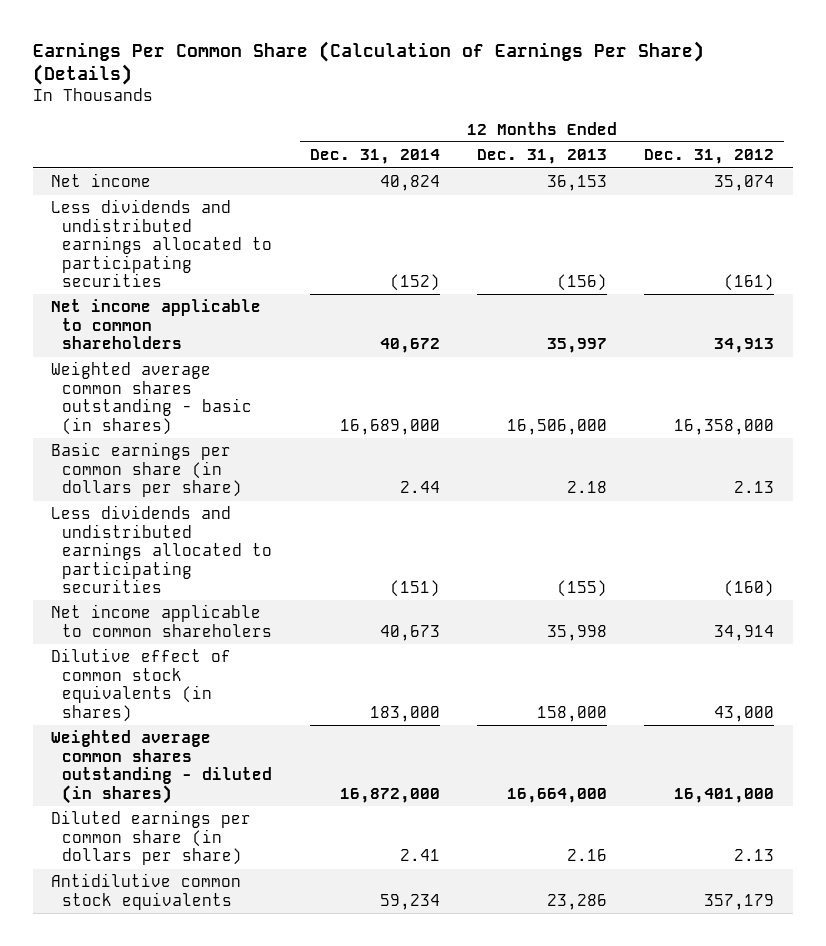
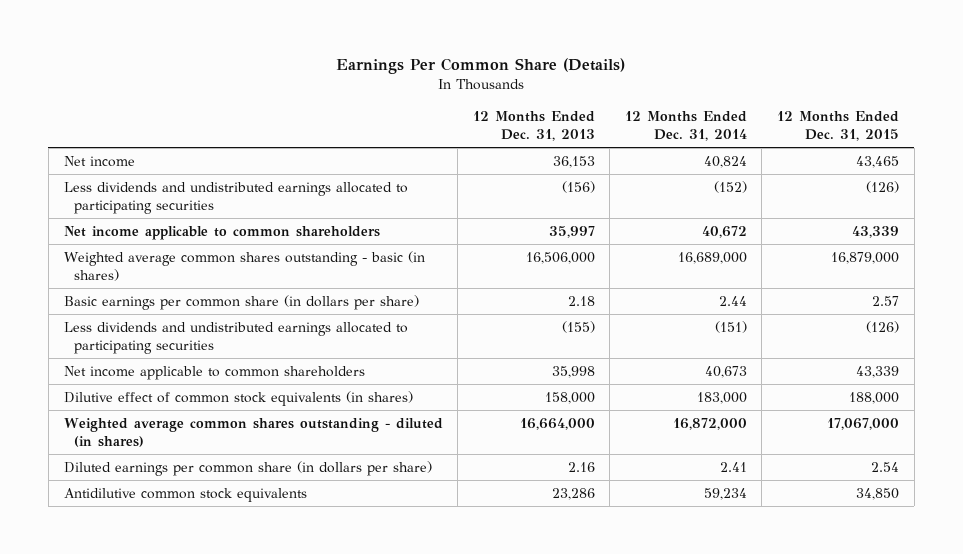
- Earnings Per Common Share (Calculation of Earnings Per Share) (Details)
+ Earnings Per Common Share (Details)
- | 12 Months Ended Dec. 31, 2014 | 12 Months Ended Dec. 31, 2013 | 12 Months Ended Dec. 31, 2012
+ | 12 Months Ended Dec. 31, 2013 | 12 Months Ended Dec. 31, 2014 | 12 Months Ended Dec. 31, 2015
- Net income applicable to common shareholers | 40,673 | 35,998 | 34,914
+ Net income applicable to common shareholders | 35,998 | 40,673 | 43,339

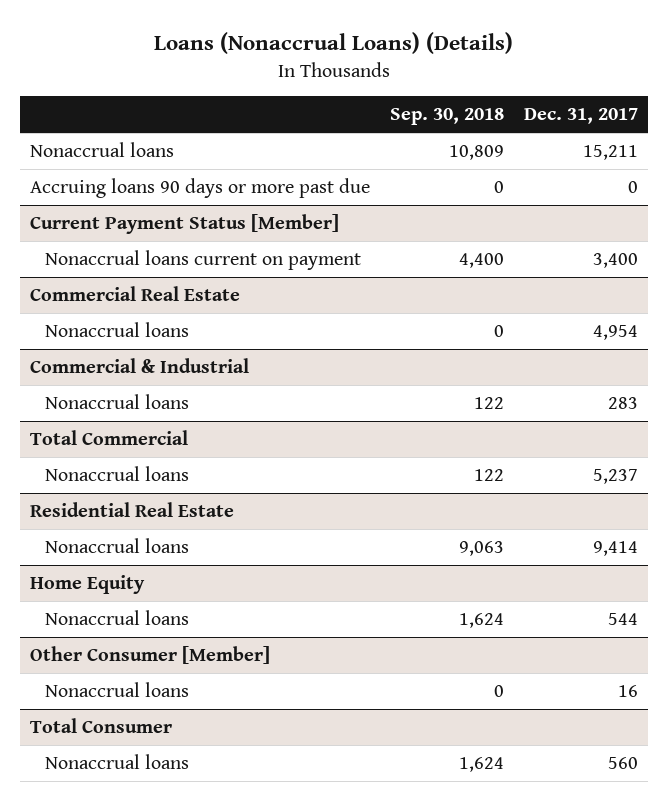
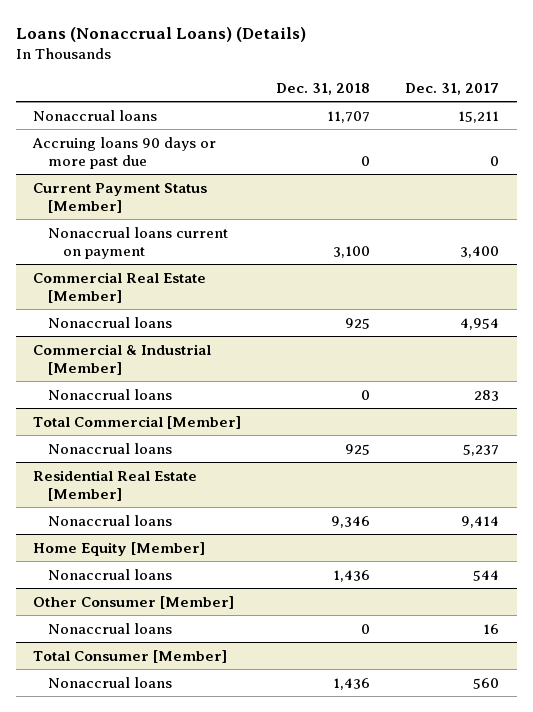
- | Sep. 30, 2018 | Dec. 31, 2017
+ | Dec. 31, 2018 | Dec. 31, 2017
- Commercial Real Estate
+ Commercial Real Estate [Member]
- Commercial & Industrial
+ Commercial & Industrial [Member]
- Total Commercial
+ Total Commercial [Member]
- Residential Real Estate
+ Residential Real Estate [Member]
- Home Equity
+ Home Equity [Member]
- Total Consumer
+ Total Consumer [Member]

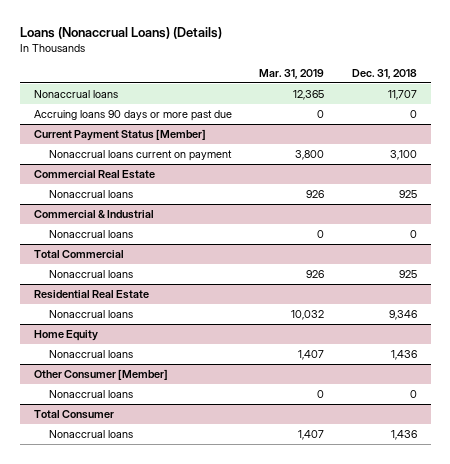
- | Dec. 31, 2018 | Dec. 31, 2017
+ | Mar. 31, 2019 | Dec. 31, 2018
- Commercial Real Estate [Member]
+ Commercial Real Estate
- Commercial & Industrial [Member]
+ Commercial & Industrial
- Total Commercial [Member]
+ Total Commercial
- Residential Real Estate [Member]
+ Residential Real Estate
- Home Equity [Member]
+ Home Equity
- Total Consumer [Member]
+ Total Consumer

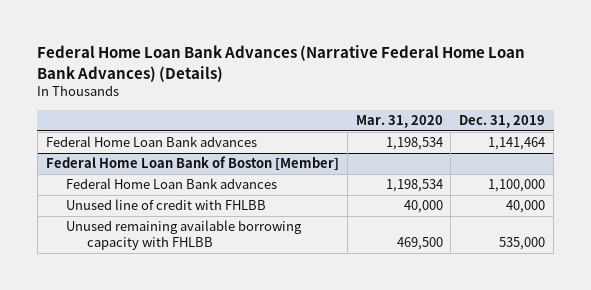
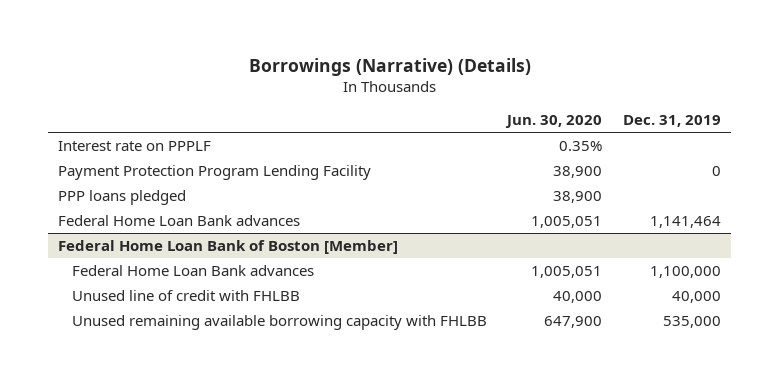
- Federal Home Loan Bank Advances (Narrative Federal Home Loan Bank Advances) (Details)
+ Borrowings (Narrative) (Details)
- | Mar. 31, 2020 | Dec. 31, 2019
+ | Jun. 30, 2020 | Dec. 31, 2019
+ Interest rate on PPPLF | 0.35% |
+ Payment Protection Program Lending Facility | 38,900 | 0
+ PPP loans pledged | 38,900 |

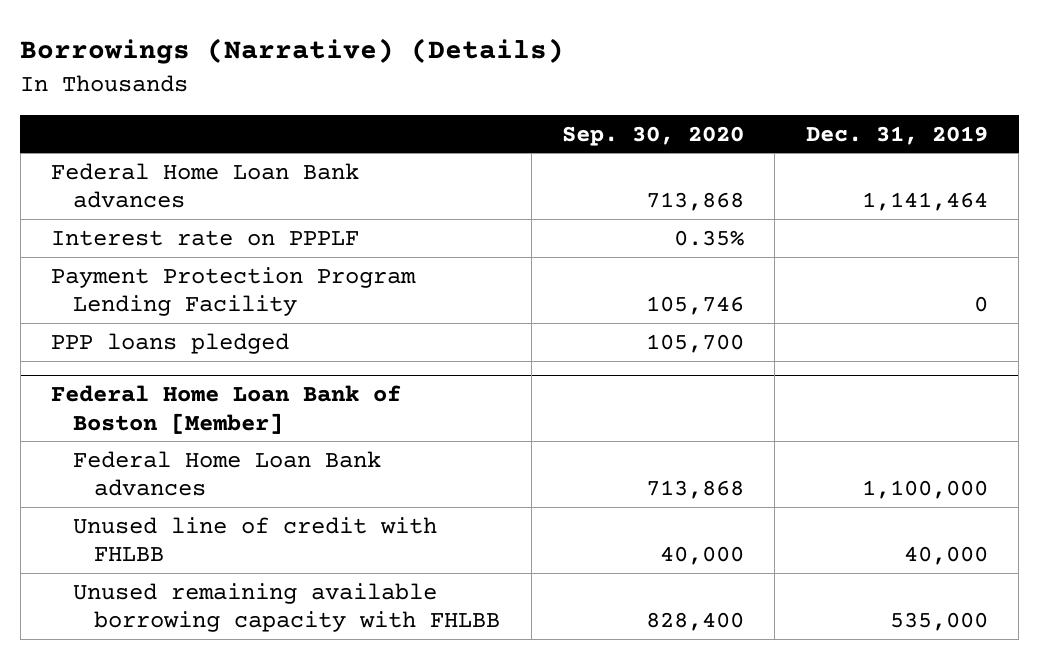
- | Jun. 30, 2020 | Dec. 31, 2019
+ | Sep. 30, 2020 | Dec. 31, 2019
moved up: Federal Home Loan Bank advances | 713,868 | 1,141,464

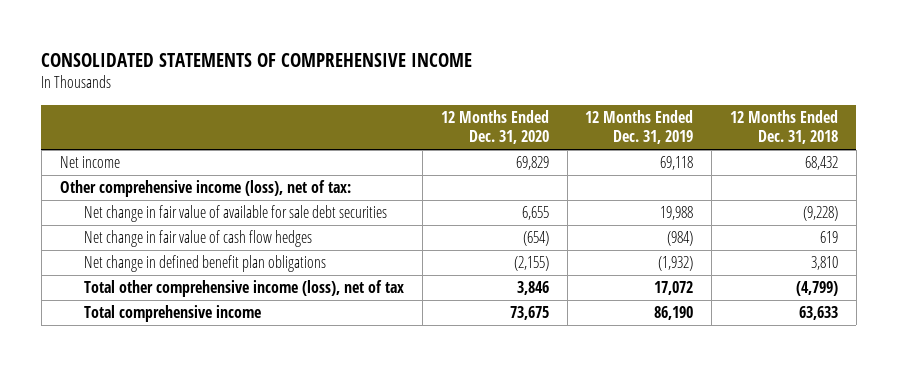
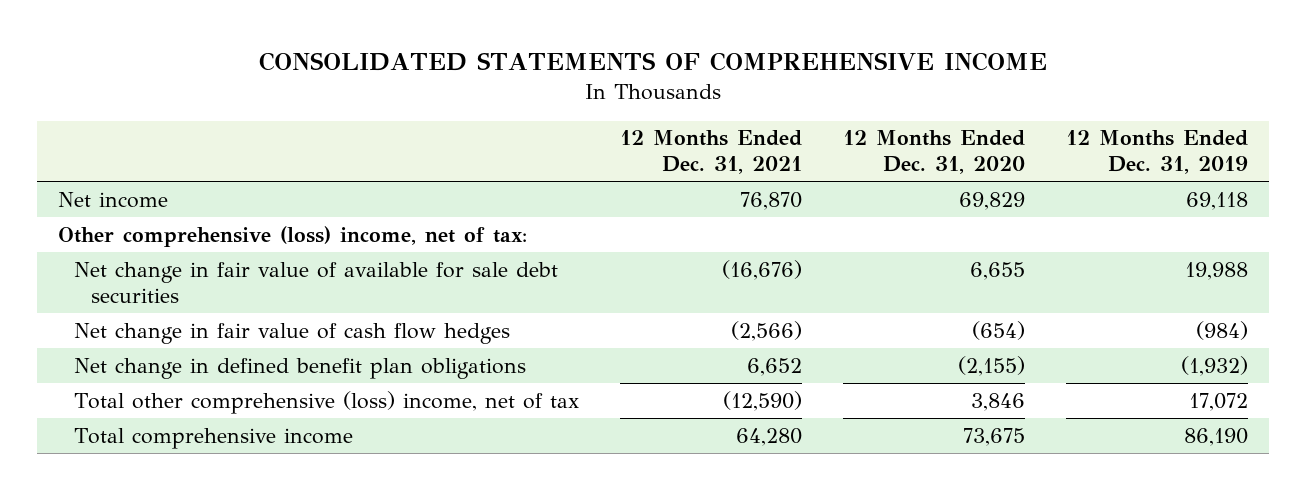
- | 12 Months Ended Dec. 31, 2020 | 12 Months Ended Dec. 31, 2019 | 12 Months Ended Dec. 31, 2018
+ | 12 Months Ended Dec. 31, 2021 | 12 Months Ended Dec. 31, 2020 | 12 Months Ended Dec. 31, 2019
- Other comprehensive income (loss), net of tax:
+ Other comprehensive (loss) income, net of tax:
- Total other comprehensive income (loss), net of tax | 3,846 | 17,072 | (4,799)
+ Total other comprehensive (loss) income, net of tax | (12,590) | 3,846 | 17,072

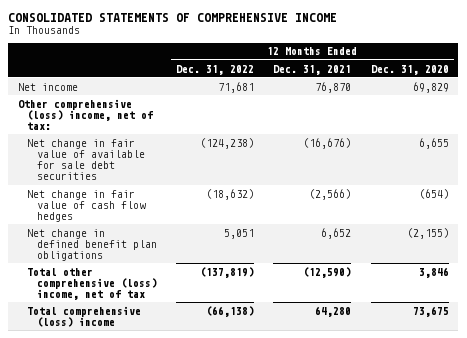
- | 12 Months Ended Dec. 31, 2021 | 12 Months Ended Dec. 31, 2020 | 12 Months Ended Dec. 31, 2019
+ | 12 Months Ended Dec. 31, 2022 | 12 Months Ended Dec. 31, 2021 | 12 Months Ended Dec. 31, 2020
- Total comprehensive income | 64,280 | 73,675 | 86,190
+ Total comprehensive (loss) income | (66,138) | 64,280 | 73,675

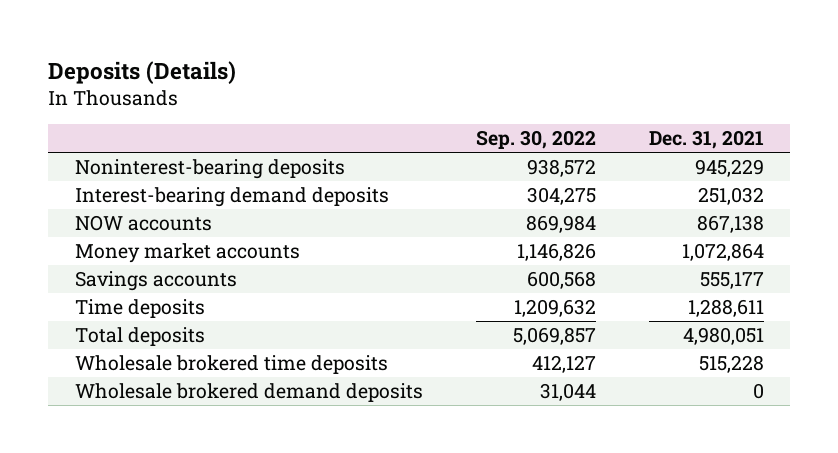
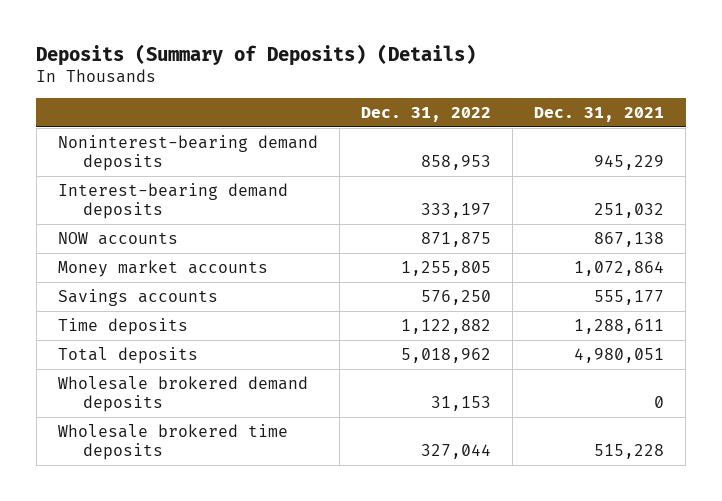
- Deposits (Details)
+ Deposits (Summary of Deposits) (Details)
- | Sep. 30, 2022 | Dec. 31, 2021
+ | Dec. 31, 2022 | Dec. 31, 2021
- Noninterest-bearing deposits | 938,572 | 945,229
+ Noninterest-bearing demand deposits | 858,953 | 945,229
moved down: Wholesale brokered time deposits | 327,044 | 515,228

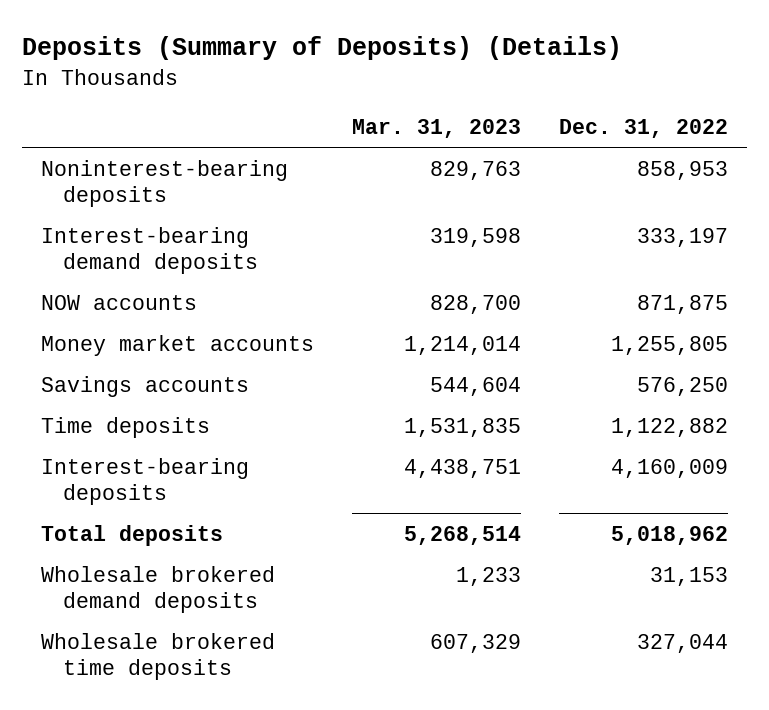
- | Dec. 31, 2022 | Dec. 31, 2021
+ | Mar. 31, 2023 | Dec. 31, 2022
- Noninterest-bearing demand deposits | 858,953 | 945,229
+ Noninterest-bearing deposits | 829,763 | 858,953
+ Interest-bearing deposits | 4,438,751 | 4,160,009

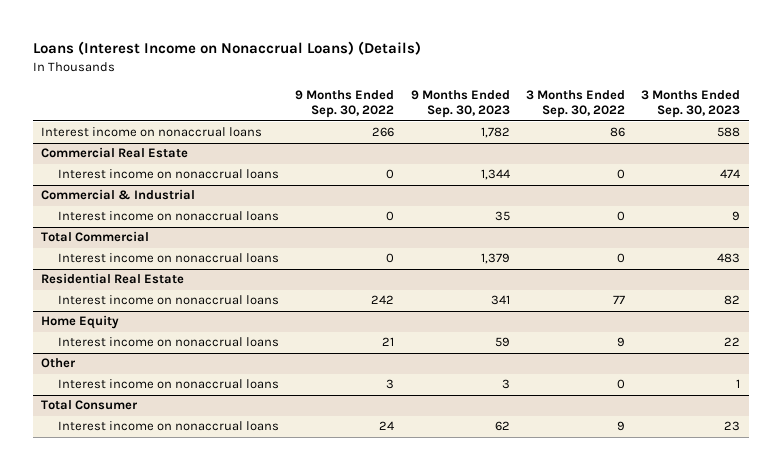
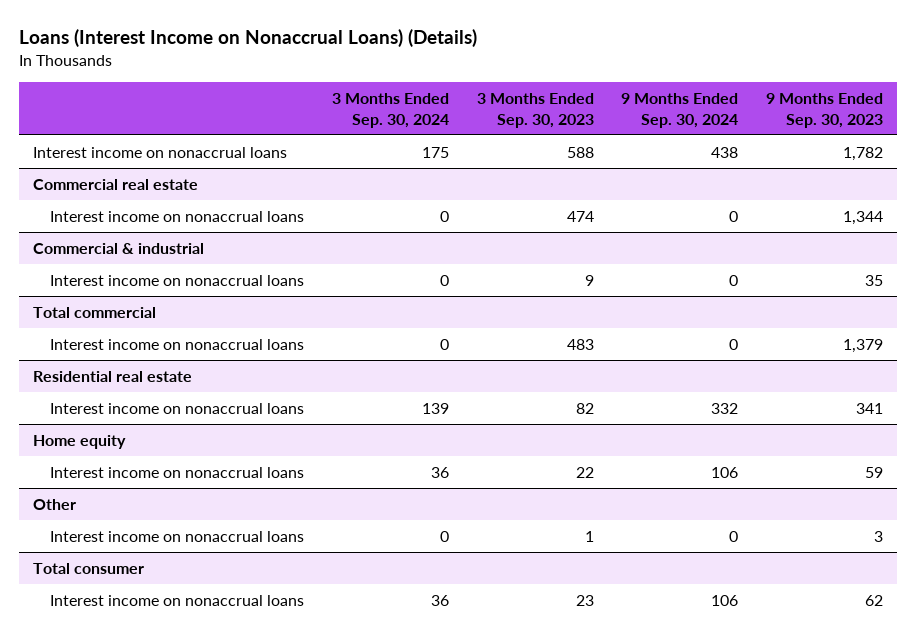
- | 9 Months Ended Sep. 30, 2022 | 9 Months Ended Sep. 30, 2023 | 3 Months Ended Sep. 30, 2022 | 3 Months Ended Sep. 30, 2023
+ | 3 Months Ended Sep. 30, 2024 | 3 Months Ended Sep. 30, 2023 | 9 Months Ended Sep. 30, 2024 | 9 Months Ended Sep. 30, 2023
- Commercial Real Estate
+ Commercial real estate
- Commercial & Industrial
+ Commercial & industrial
- Total Commercial
+ Total commercial
- Residential Real Estate
+ Residential real estate
- Home Equity
+ Home equity
- Total Consumer
+ Total consumer

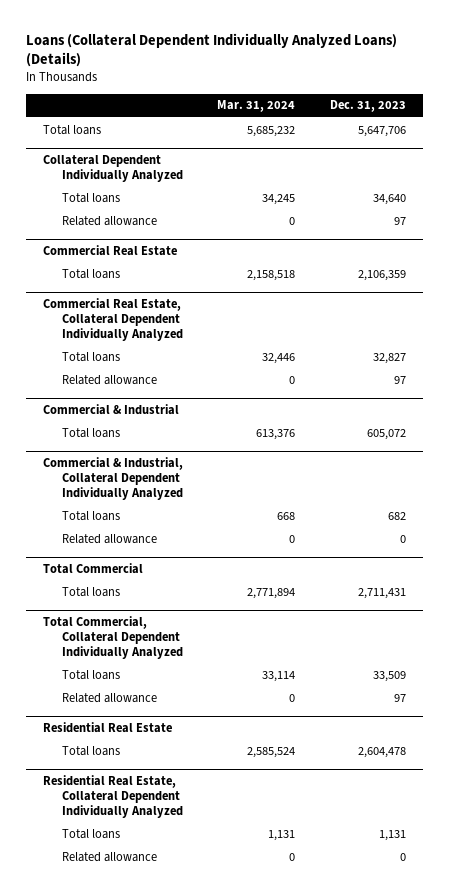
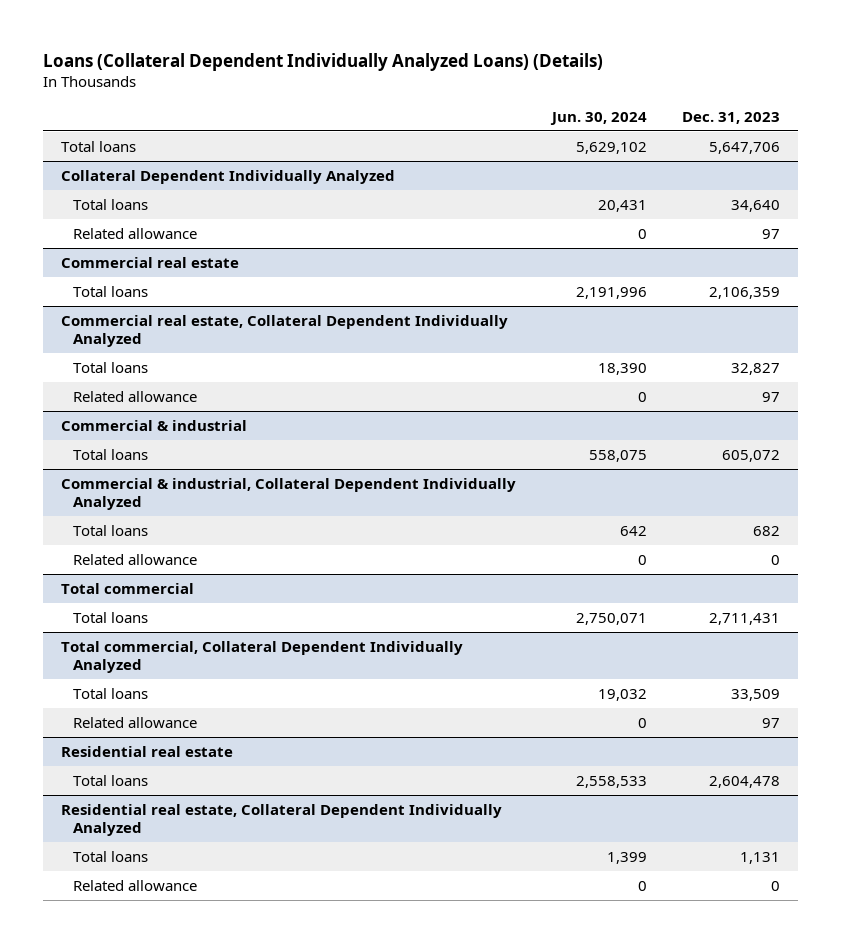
- | Mar. 31, 2024 | Dec. 31, 2023
+ | Jun. 30, 2024 | Dec. 31, 2023
- Commercial Real Estate
+ Commercial real estate
- Commercial Real Estate, Collateral Dependent Individually Analyzed
+ Commercial real estate, Collateral Dependent Individually Analyzed
- Commercial & Industrial
+ Commercial & industrial
- Commercial & Industrial, Collateral Dependent Individually Analyzed
+ Commercial & industrial, Collateral Dependent Individually Analyzed
- Total Commercial
+ Total commercial
- Total Commercial, Collateral Dependent Individually Analyzed
+ Total commercial, Collateral Dependent Individually Analyzed
- Residential Real Estate
+ Residential real estate
- Residential Real Estate, Collateral Dependent Individually Analyzed
+ Residential real estate, Collateral Dependent Individually Analyzed

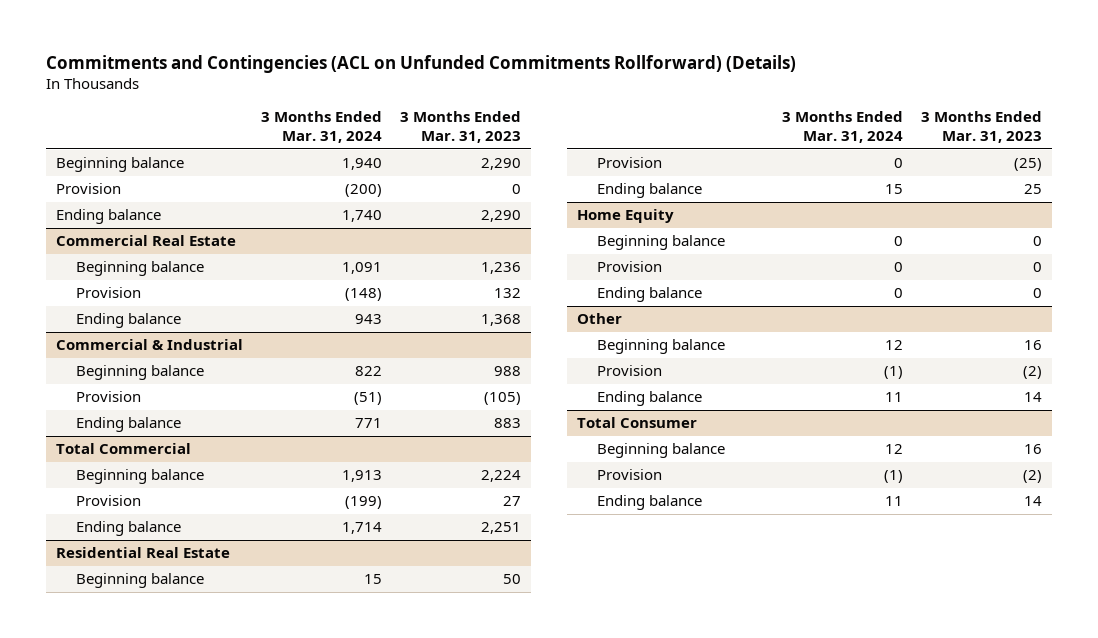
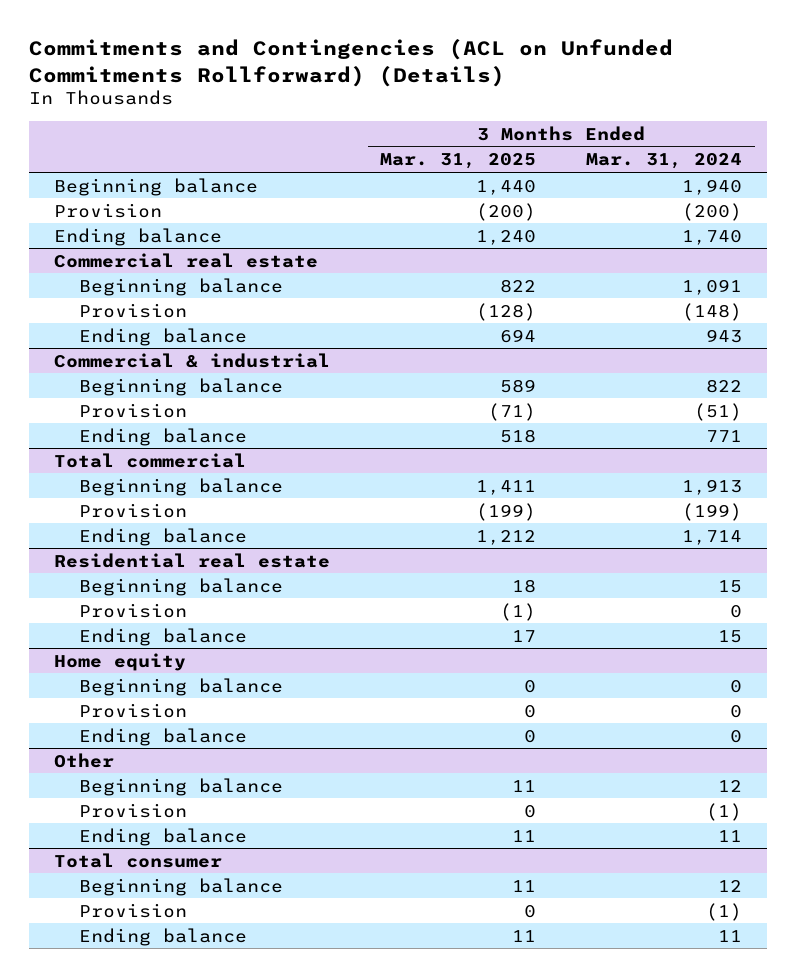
- | 3 Months Ended Mar. 31, 2024 | 3 Months Ended Mar. 31, 2023
+ | 3 Months Ended Mar. 31, 2025 | 3 Months Ended Mar. 31, 2024
- Commercial Real Estate
+ Commercial real estate
- Commercial & Industrial
+ Commercial & industrial
- Total Commercial
+ Total commercial
- Residential Real Estate
+ Residential real estate
- Home Equity
+ Home equity
- Total Consumer
+ Total consumer

